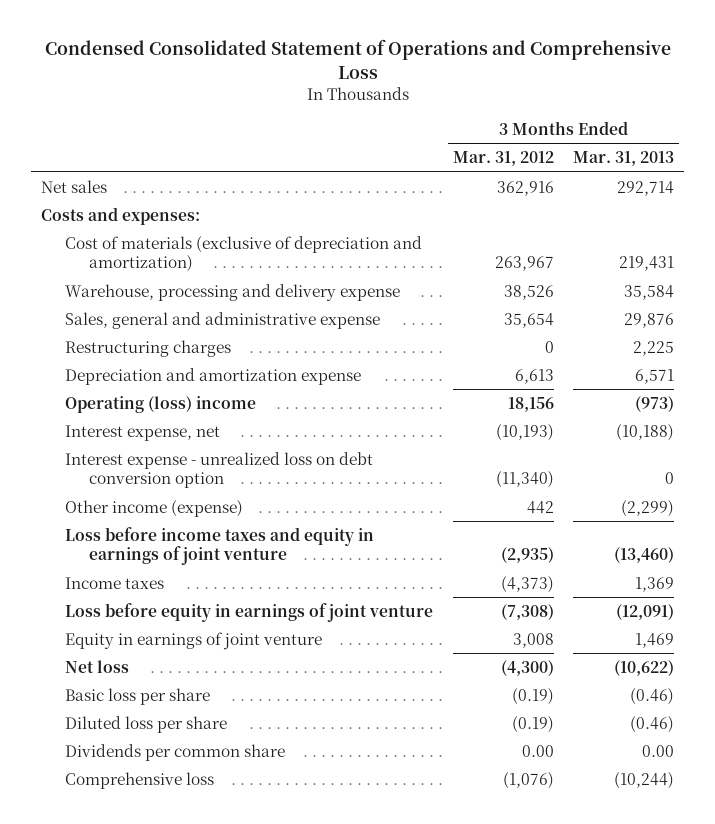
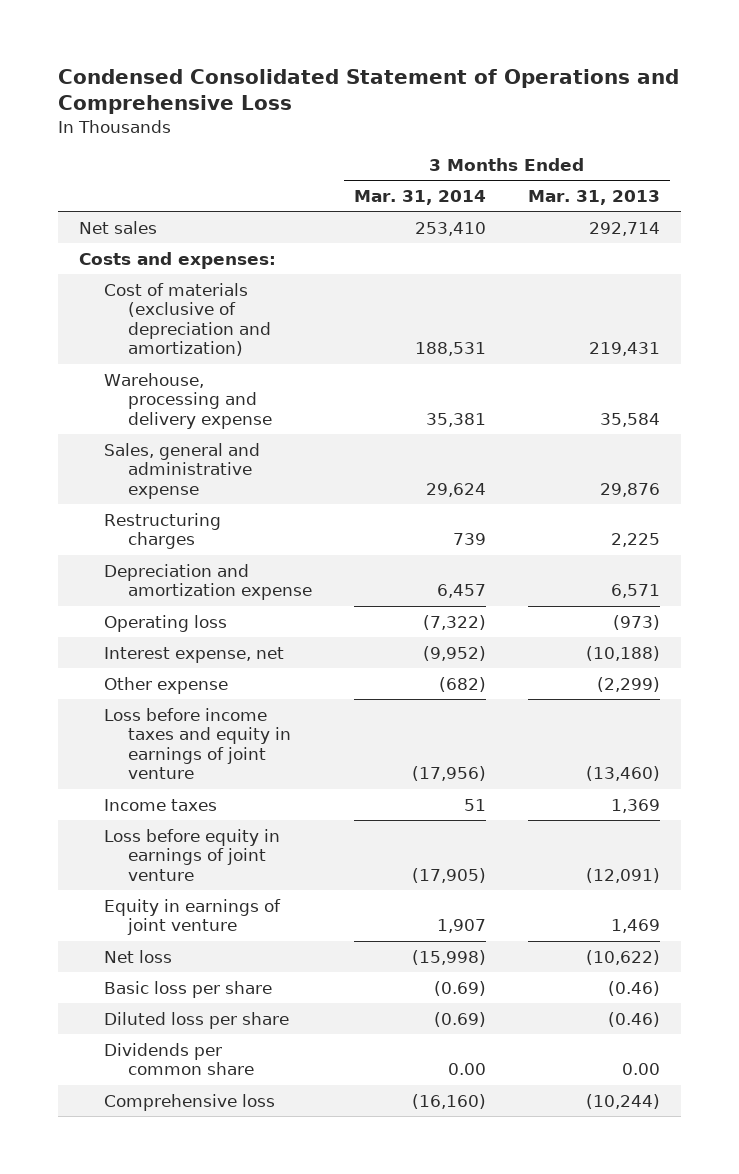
- | 3 Months Ended Mar. 31, 2012 | 3 Months Ended Mar. 31, 2013
+ | 3 Months Ended Mar. 31, 2014 | 3 Months Ended Mar. 31, 2013
- Operating (loss) income | 18,156 | (973)
+ Operating loss | (7,322) | (973)
- Interest expense - unrealized loss on debt conversion option | (11,340) | 0
- Other income (expense) | 442 | (2,299)
+ Other expense | (682) | (2,299)

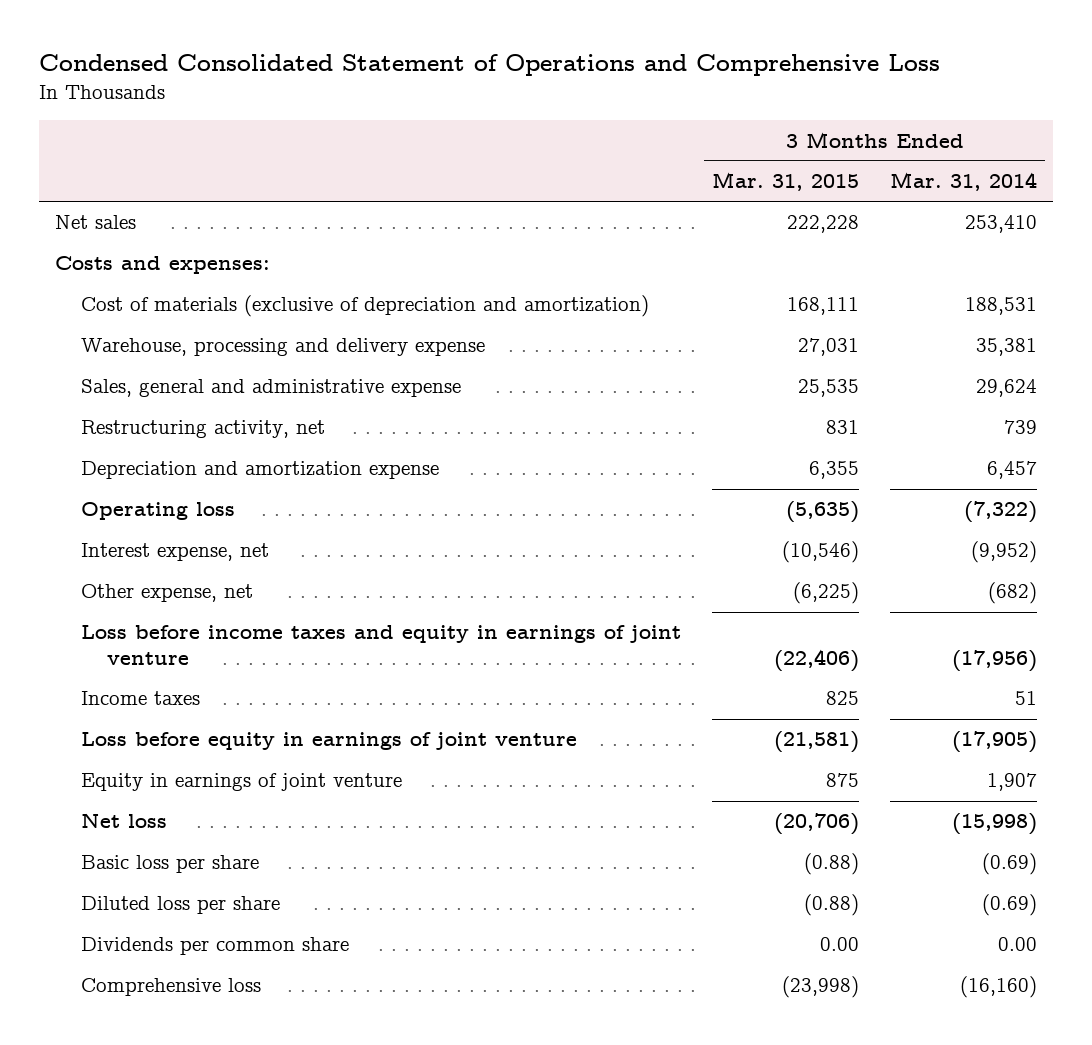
- | 3 Months Ended Mar. 31, 2014 | 3 Months Ended Mar. 31, 2013
+ | 3 Months Ended Mar. 31, 2015 | 3 Months Ended Mar. 31, 2014
- Restructuring charges | 739 | 2,225
+ Restructuring activity, net | 831 | 739
- Other expense | (682) | (2,299)
+ Other expense, net | (6,225) | (682)

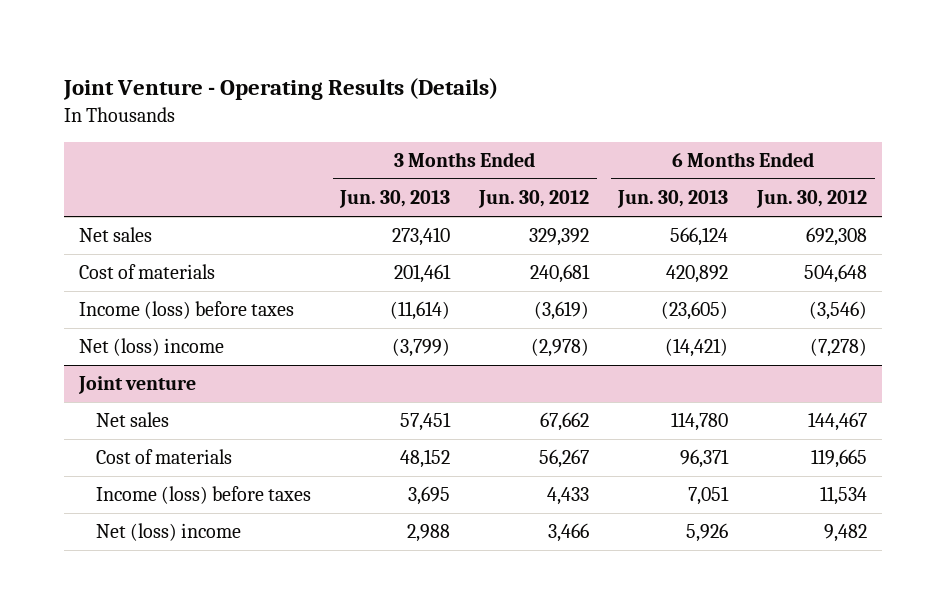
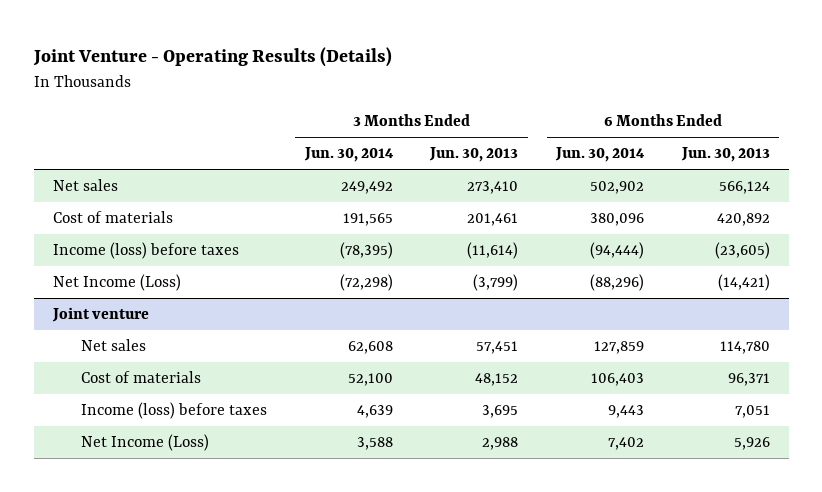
- | 3 Months Ended Jun. 30, 2013 | 3 Months Ended Jun. 30, 2012 | 6 Months Ended Jun. 30, 2013 | 6 Months Ended Jun. 30, 2012
+ | 3 Months Ended Jun. 30, 2014 | 3 Months Ended Jun. 30, 2013 | 6 Months Ended Jun. 30, 2014 | 6 Months Ended Jun. 30, 2013
- Net (loss) income | (3,799) | (2,978) | (14,421) | (7,278)
+ Net Income (Loss) | (72,298) | (3,799) | (88,296) | (14,421)
@ Joint venture
- Net (loss) income | 2,988 | 3,466 | 5,926 | 9,482
+ Net Income (Loss) | 3,588 | 2,988 | 7,402 | 5,926

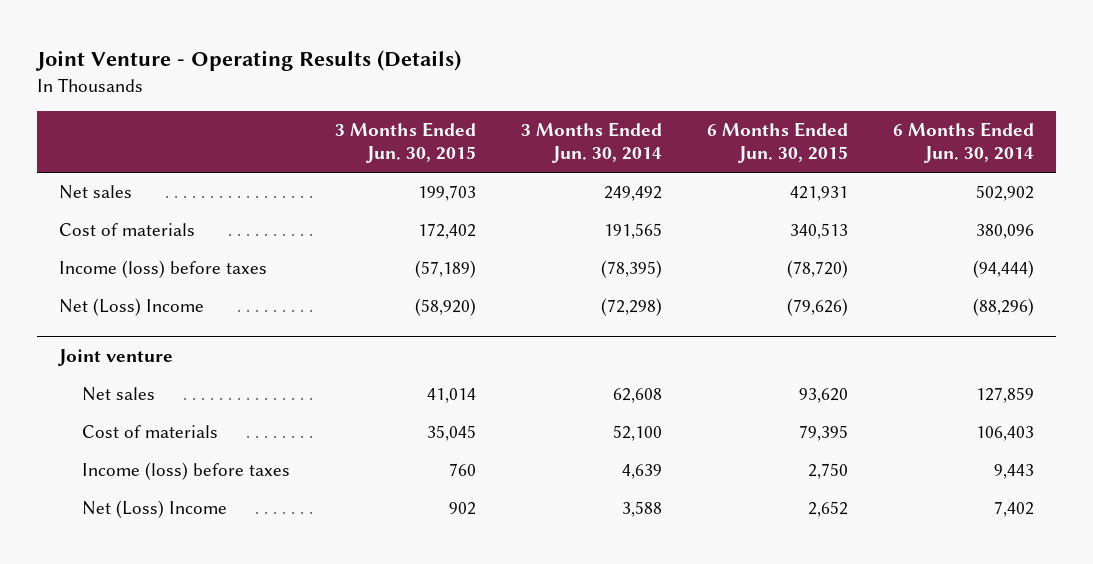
- | 3 Months Ended Jun. 30, 2014 | 3 Months Ended Jun. 30, 2013 | 6 Months Ended Jun. 30, 2014 | 6 Months Ended Jun. 30, 2013
+ | 3 Months Ended Jun. 30, 2015 | 3 Months Ended Jun. 30, 2014 | 6 Months Ended Jun. 30, 2015 | 6 Months Ended Jun. 30, 2014
- Net Income (Loss) | (72,298) | (3,799) | (88,296) | (14,421)
+ Net (Loss) Income | (58,920) | (72,298) | (79,626) | (88,296)
@ Joint venture
- Net Income (Loss) | 3,588 | 2,988 | 7,402 | 5,926
+ Net (Loss) Income | 902 | 3,588 | 2,652 | 7,402

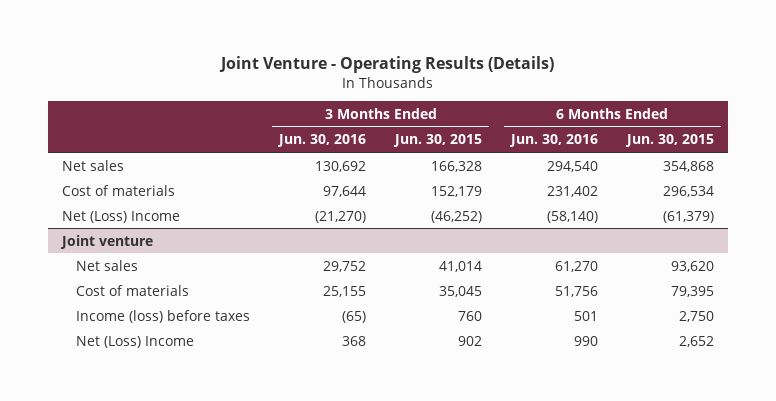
- | 3 Months Ended Jun. 30, 2015 | 3 Months Ended Jun. 30, 2014 | 6 Months Ended Jun. 30, 2015 | 6 Months Ended Jun. 30, 2014
+ | 3 Months Ended Jun. 30, 2016 | 3 Months Ended Jun. 30, 2015 | 6 Months Ended Jun. 30, 2016 | 6 Months Ended Jun. 30, 2015
- Net sales | 199,703 | 249,492 | 421,931 | 502,902
- Cost of materials | 172,402 | 191,565 | 340,513 | 380,096
- Income (loss) before taxes | (57,189) | (78,395) | (78,720) | (94,444)
- Net (Loss) Income | (58,920) | (72,298) | (79,626) | (88,296)
+ Net sales | 130,692 | 166,328 | 294,540 | 354,868
+ Cost of materials | 97,644 | 152,179 | 231,402 | 296,534
+ Net (Loss) Income | (21,270) | (46,252) | (58,140) | (61,379)

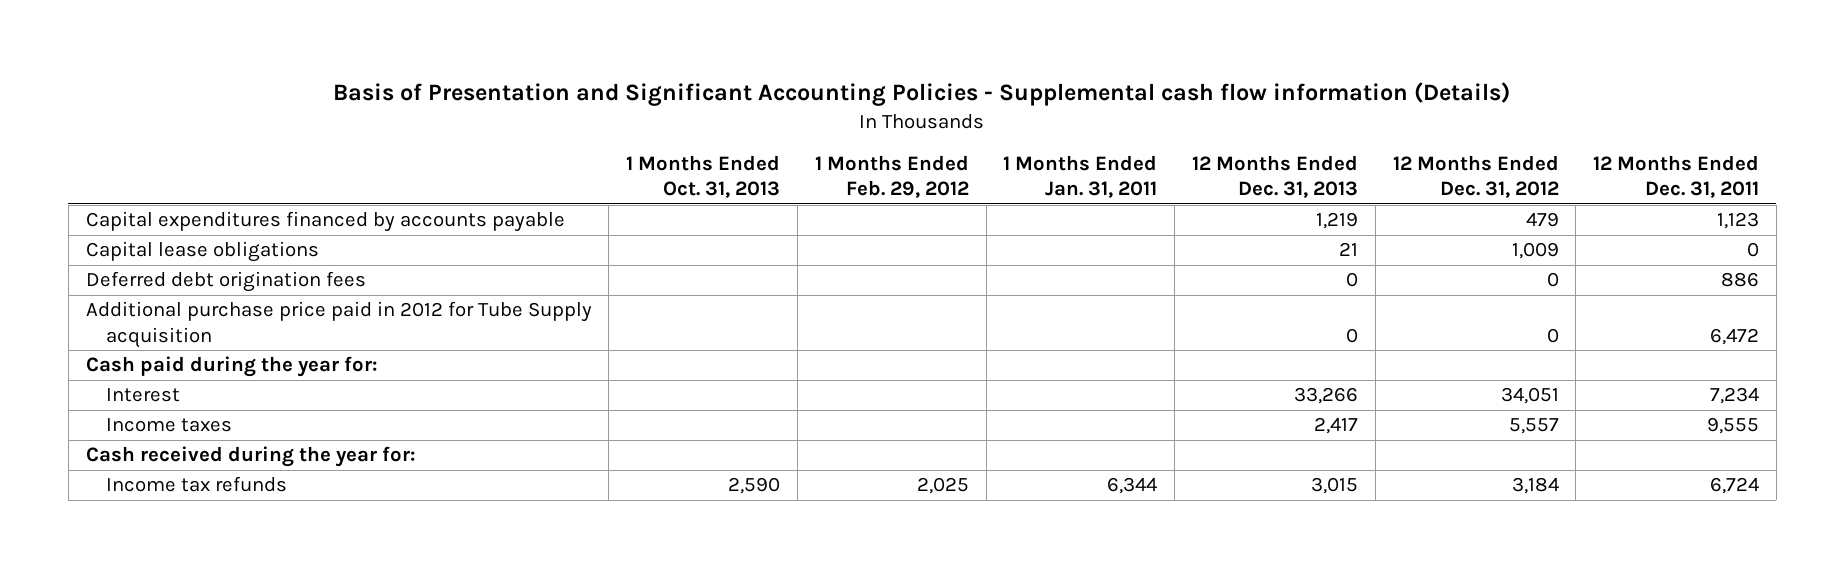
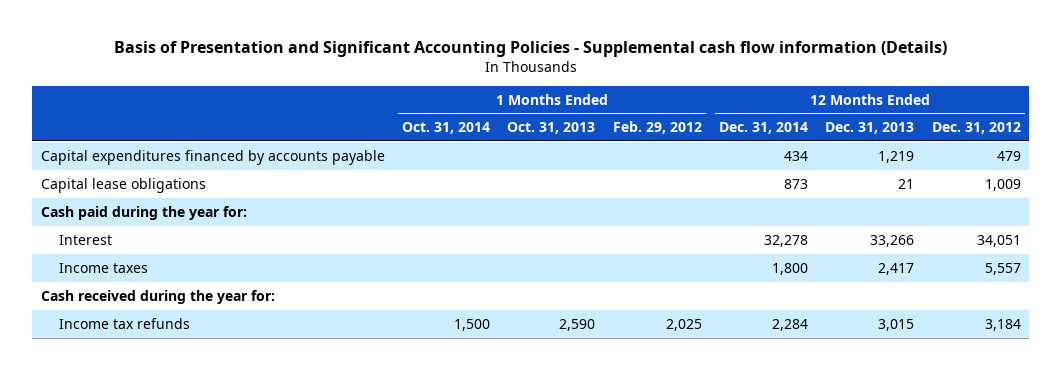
- | 1 Months Ended Oct. 31, 2013 | 1 Months Ended Feb. 29, 2012 | 1 Months Ended Jan. 31, 2011 | 12 Months Ended Dec. 31, 2013 | 12 Months Ended Dec. 31, 2012 | 12 Months Ended Dec. 31, 2011
+ | 1 Months Ended Oct. 31, 2014 | 1 Months Ended Oct. 31, 2013 | 1 Months Ended Feb. 29, 2012 | 12 Months Ended Dec. 31, 2014 | 12 Months Ended Dec. 31, 2013 | 12 Months Ended Dec. 31, 2012
- Deferred debt origination fees | | | | 0 | 0 | 886
- Additional purchase price paid in 2012 for Tube Supply acquisition | | | | 0 | 0 | 6,472

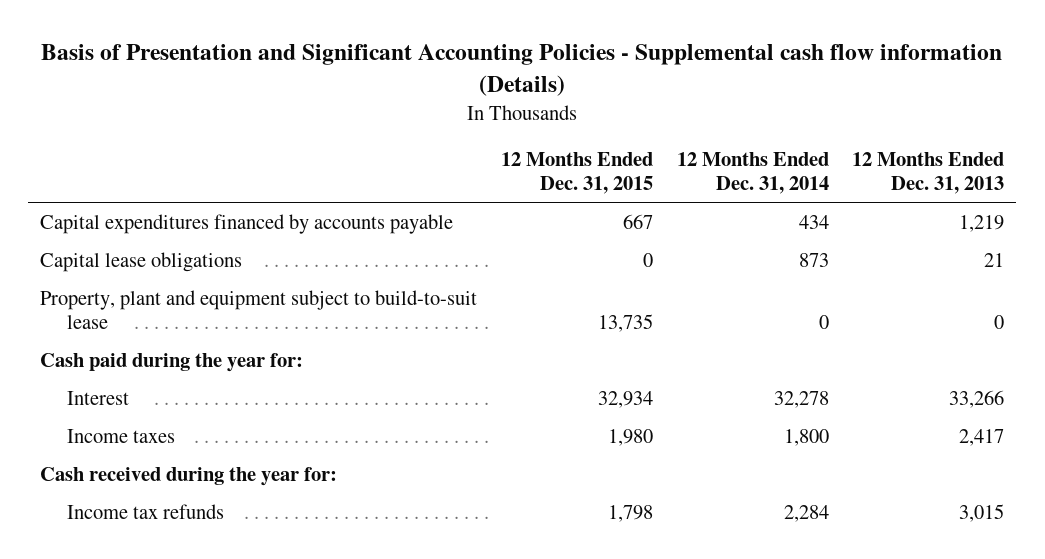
- | 1 Months Ended Oct. 31, 2014 | 1 Months Ended Oct. 31, 2013 | 1 Months Ended Feb. 29, 2012 | 12 Months Ended Dec. 31, 2014 | 12 Months Ended Dec. 31, 2013 | 12 Months Ended Dec. 31, 2012
+ | 12 Months Ended Dec. 31, 2015 | 12 Months Ended Dec. 31, 2014 | 12 Months Ended Dec. 31, 2013
+ Property, plant and equipment subject to build-to-suit lease | 13,735 | 0 | 0

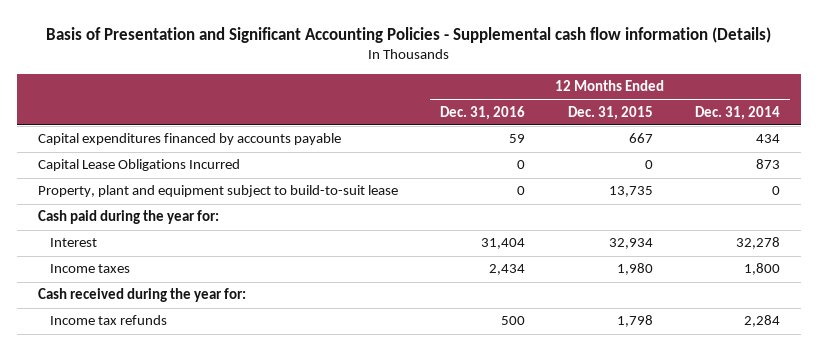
- | 12 Months Ended Dec. 31, 2015 | 12 Months Ended Dec. 31, 2014 | 12 Months Ended Dec. 31, 2013
+ | 12 Months Ended Dec. 31, 2016 | 12 Months Ended Dec. 31, 2015 | 12 Months Ended Dec. 31, 2014
- Capital lease obligations | 0 | 873 | 21
+ Capital Lease Obligations Incurred | 0 | 0 | 873

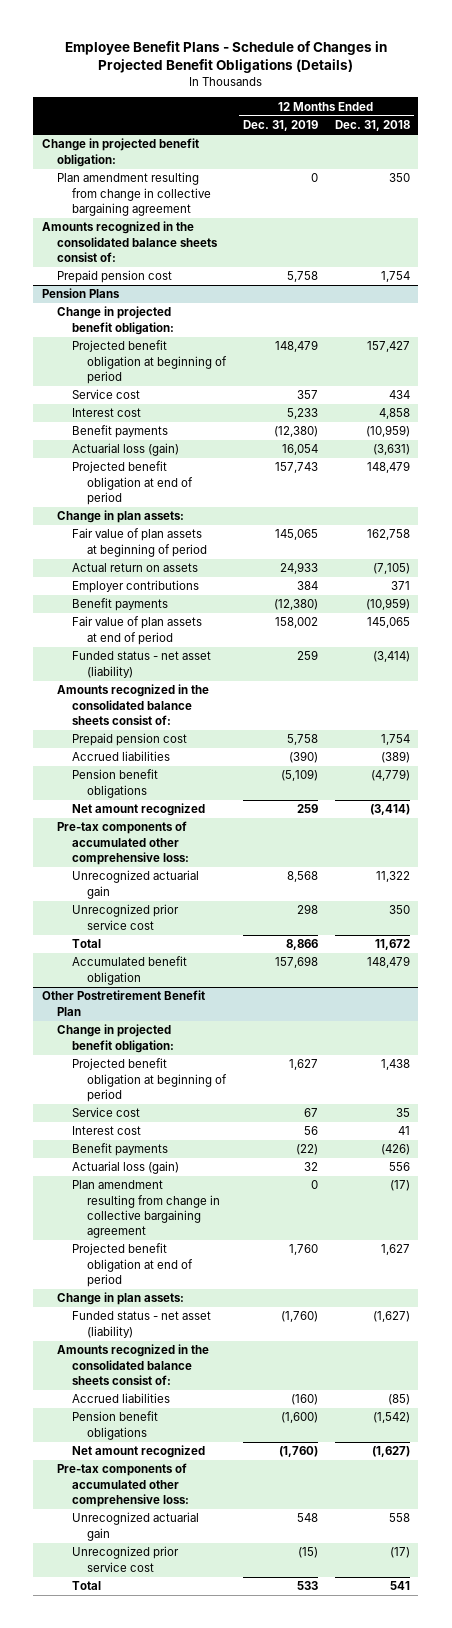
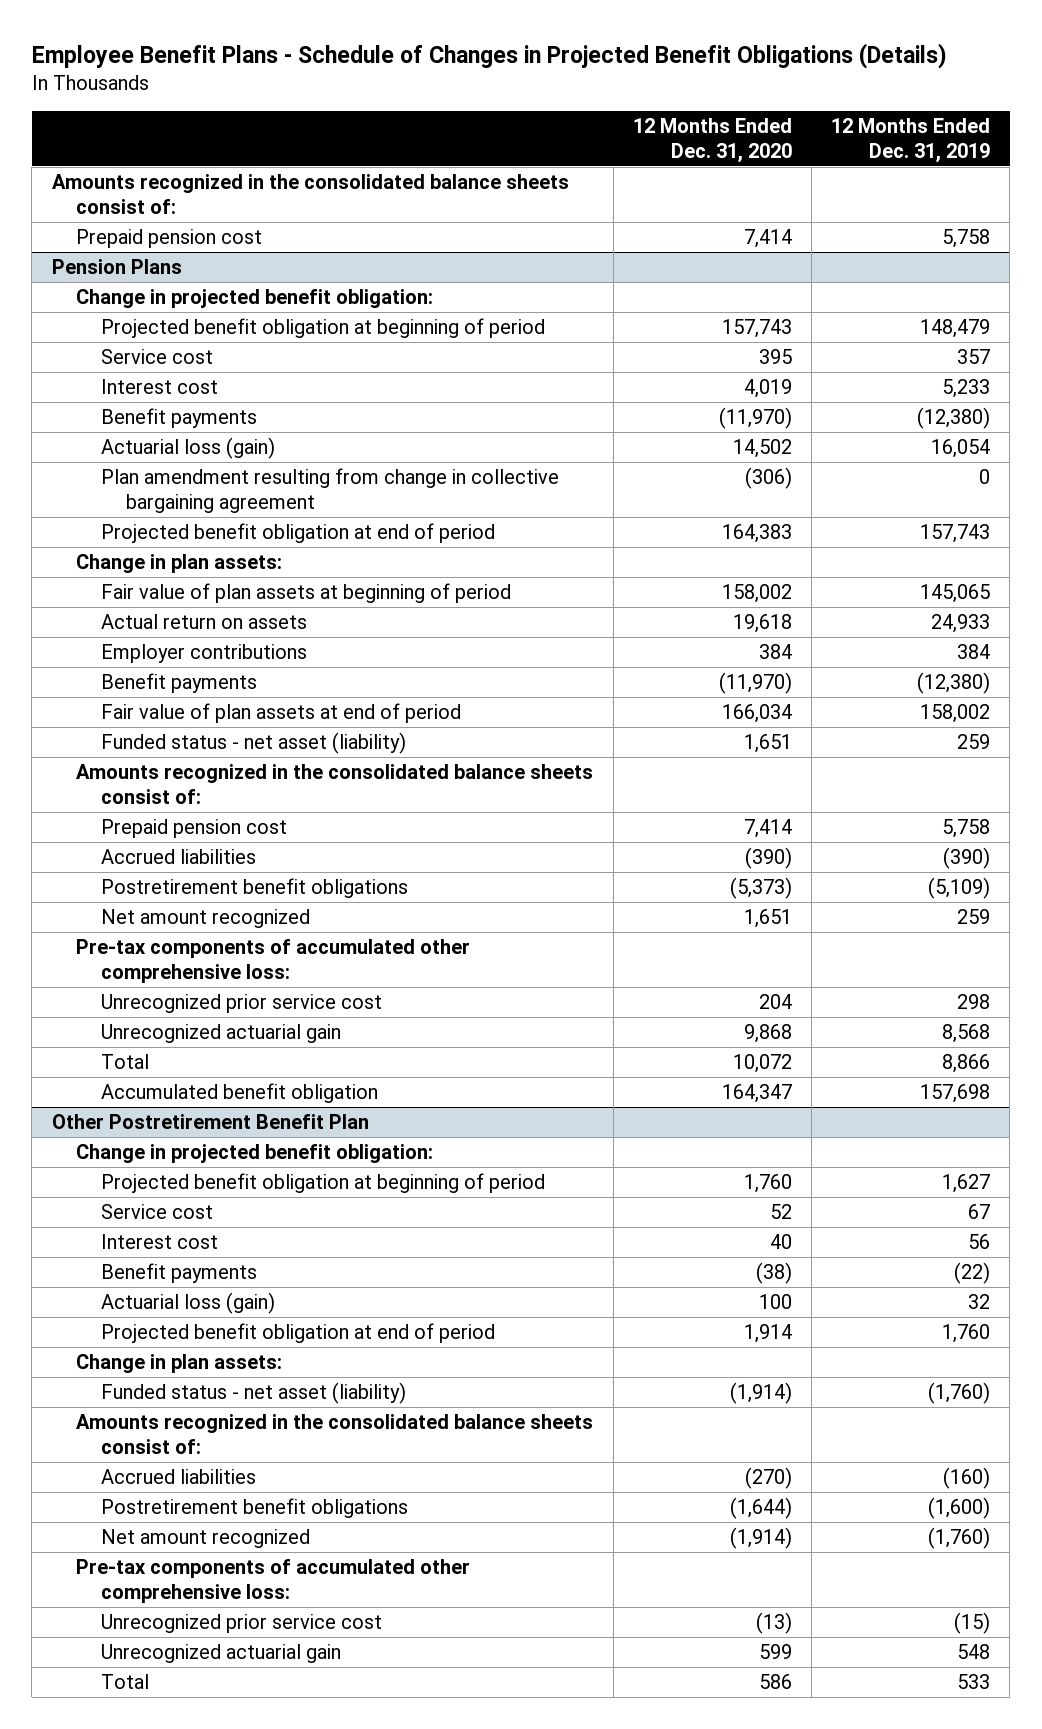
- | 12 Months Ended Dec. 31, 2019 | 12 Months Ended Dec. 31, 2018
+ | 12 Months Ended Dec. 31, 2020 | 12 Months Ended Dec. 31, 2019
- Change in projected benefit obligation:
- Plan amendment resulting from change in collective bargaining agreement | 0 | 350
@ Pension Plans
+ Plan amendment resulting from change in collective bargaining agreement | (306) | 0
- Pension benefit obligations | (5,109) | (4,779)
+ Postretirement benefit obligations | (5,373) | (5,109)
moved down: Unrecognized actuarial gain | 9,868 | 8,568
@ Other Postretirement Benefit Plan
- Plan amendment resulting from change in collective bargaining agreement | 0 | (17)
- Pension benefit obligations | (1,600) | (1,542)
+ Postretirement benefit obligations | (1,644) | (1,600)
moved down: Unrecognized actuarial gain | 599 | 548

